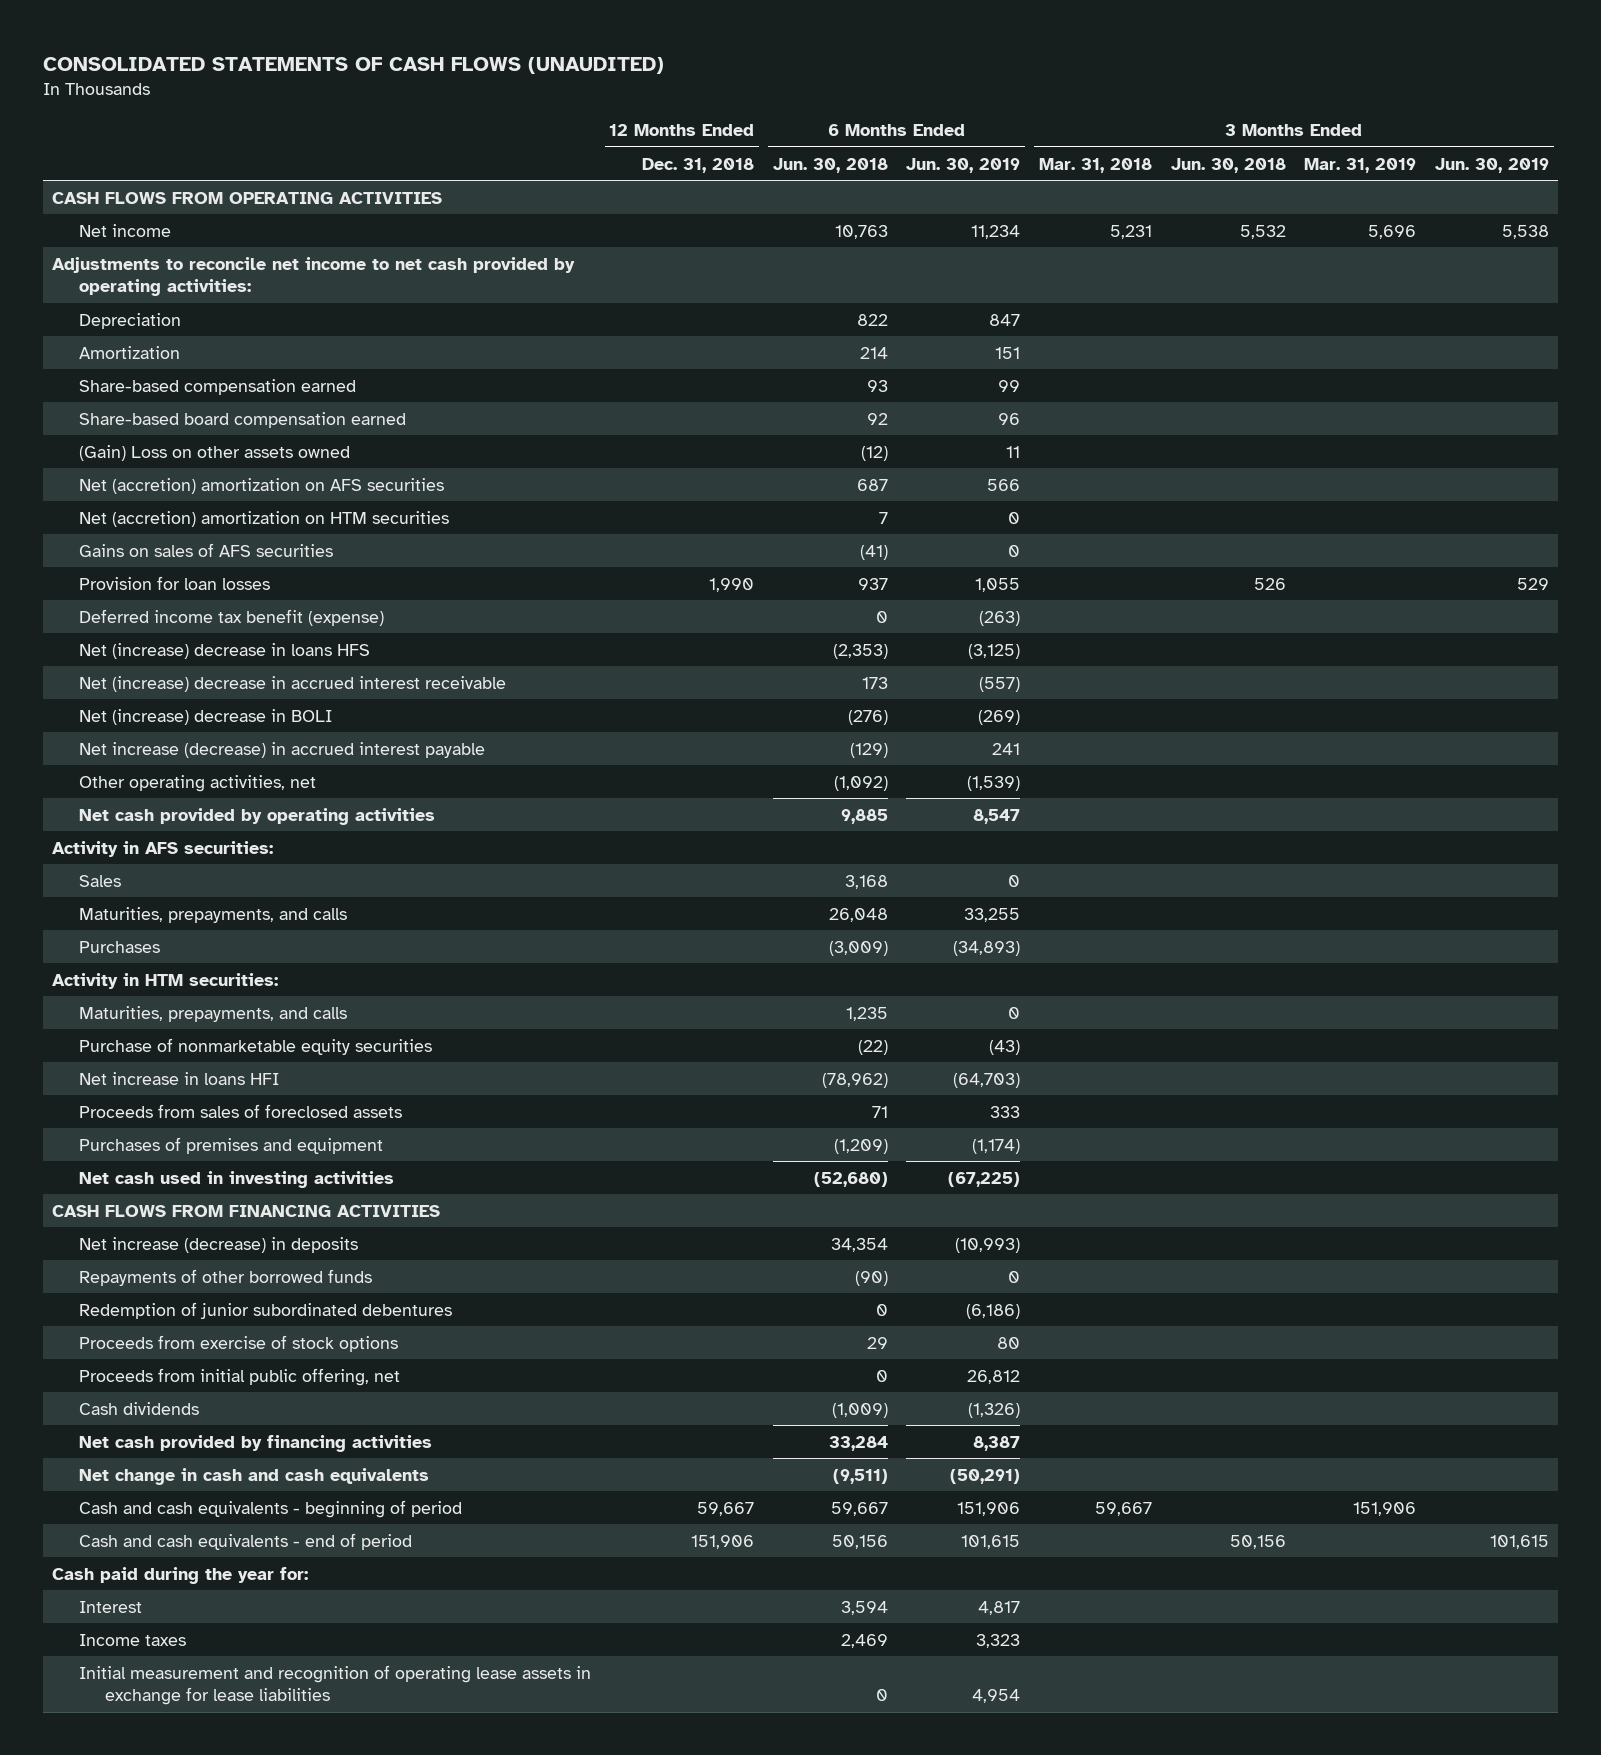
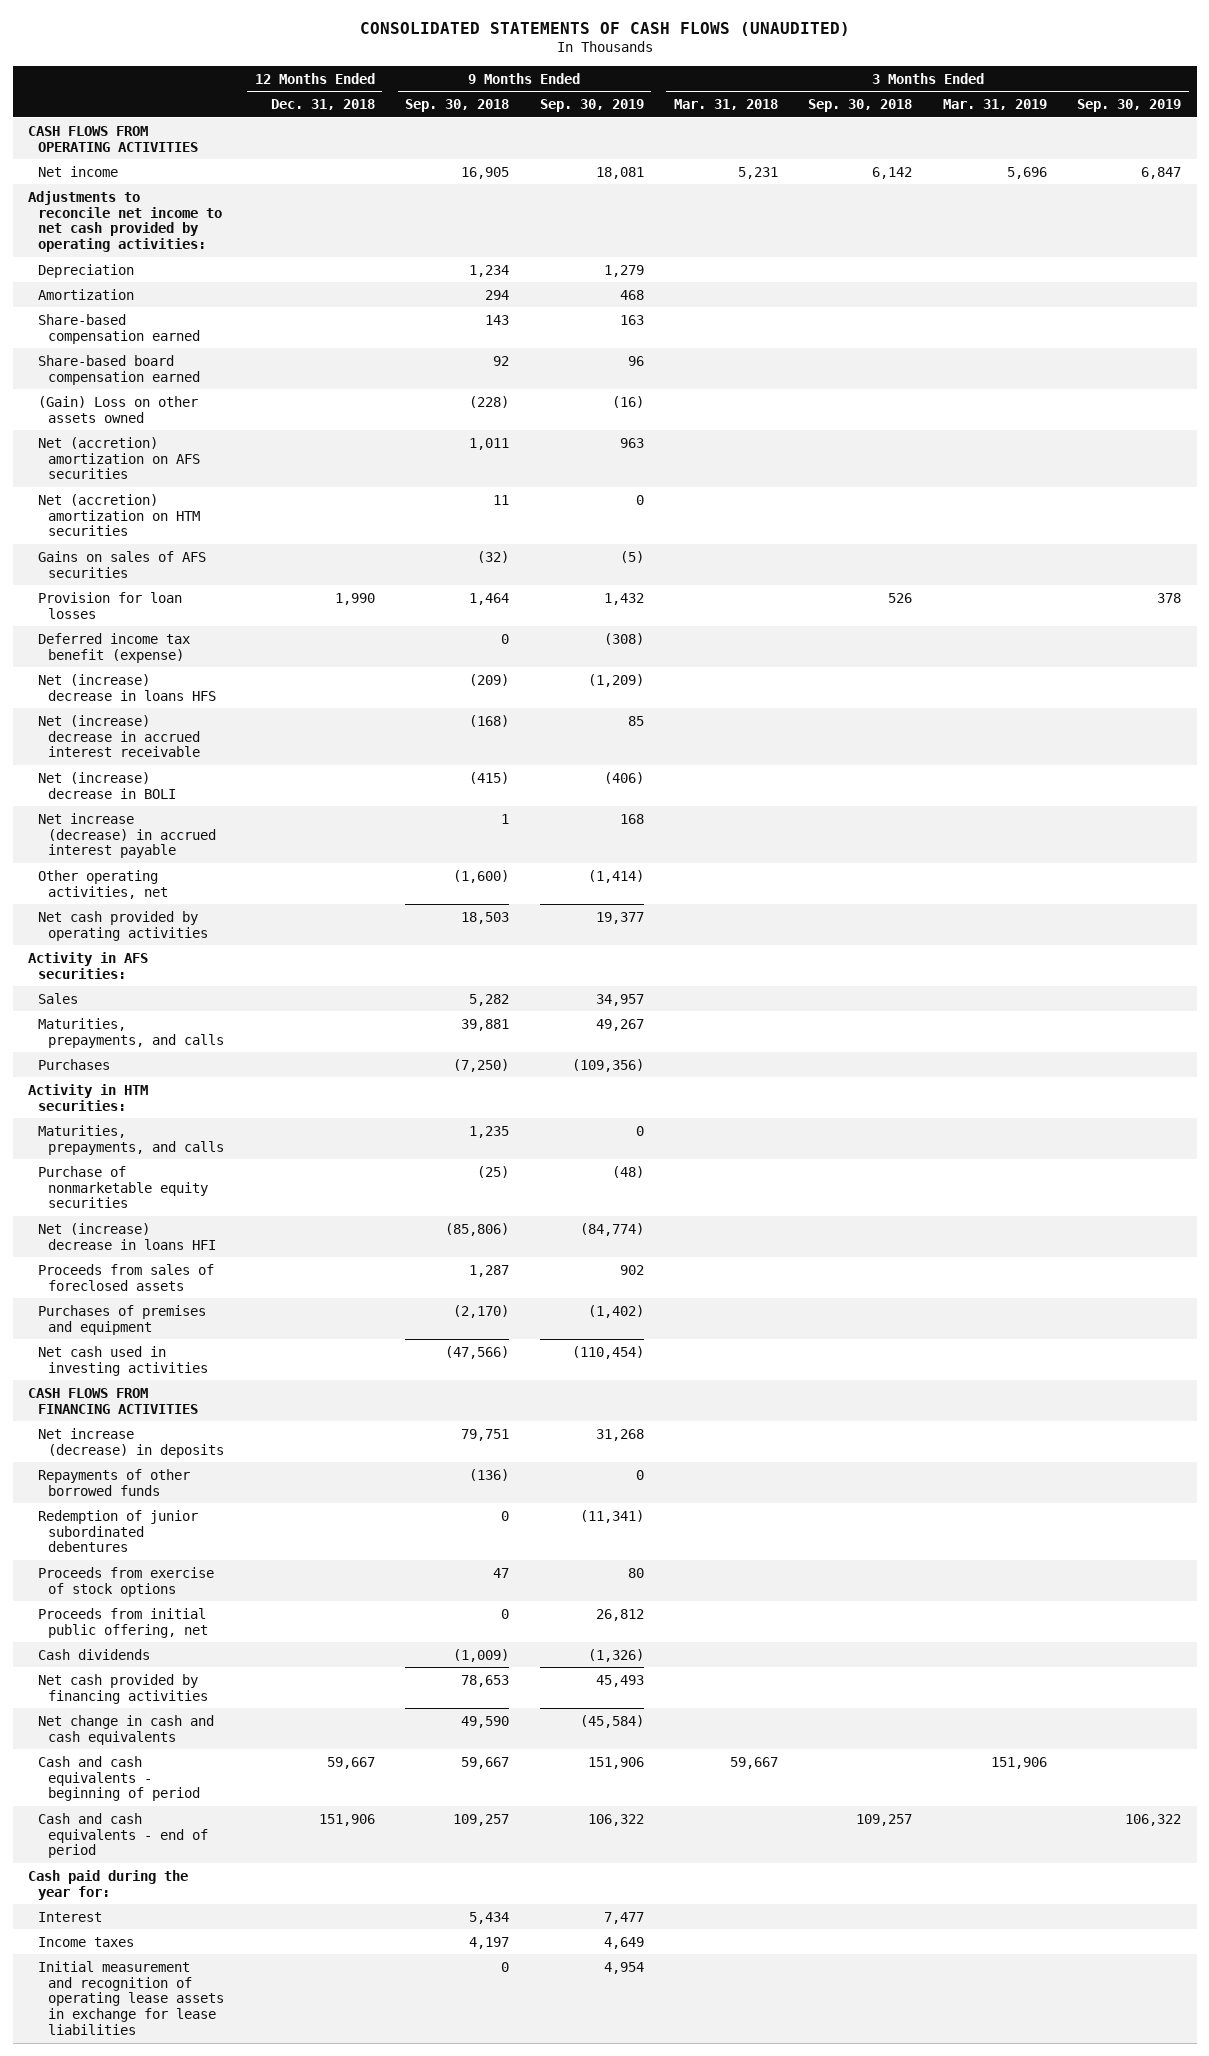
- | 12 Months Ended Dec. 31, 2018 | 6 Months Ended Jun. 30, 2018 | 6 Months Ended Jun. 30, 2019 | 3 Months Ended Mar. 31, 2018 | 3 Months Ended Jun. 30, 2018 | 3 Months Ended Mar. 31, 2019 | 3 Months Ended Jun. 30, 2019
+ | 12 Months Ended Dec. 31, 2018 | 9 Months Ended Sep. 30, 2018 | 9 Months Ended Sep. 30, 2019 | 3 Months Ended Mar. 31, 2018 | 3 Months Ended Sep. 30, 2018 | 3 Months Ended Mar. 31, 2019 | 3 Months Ended Sep. 30, 2019
- Net increase in loans HFI | | (78,962) | (64,703) | | | |
+ Net (increase) decrease in loans HFI | | (85,806) | (84,774) | | | |

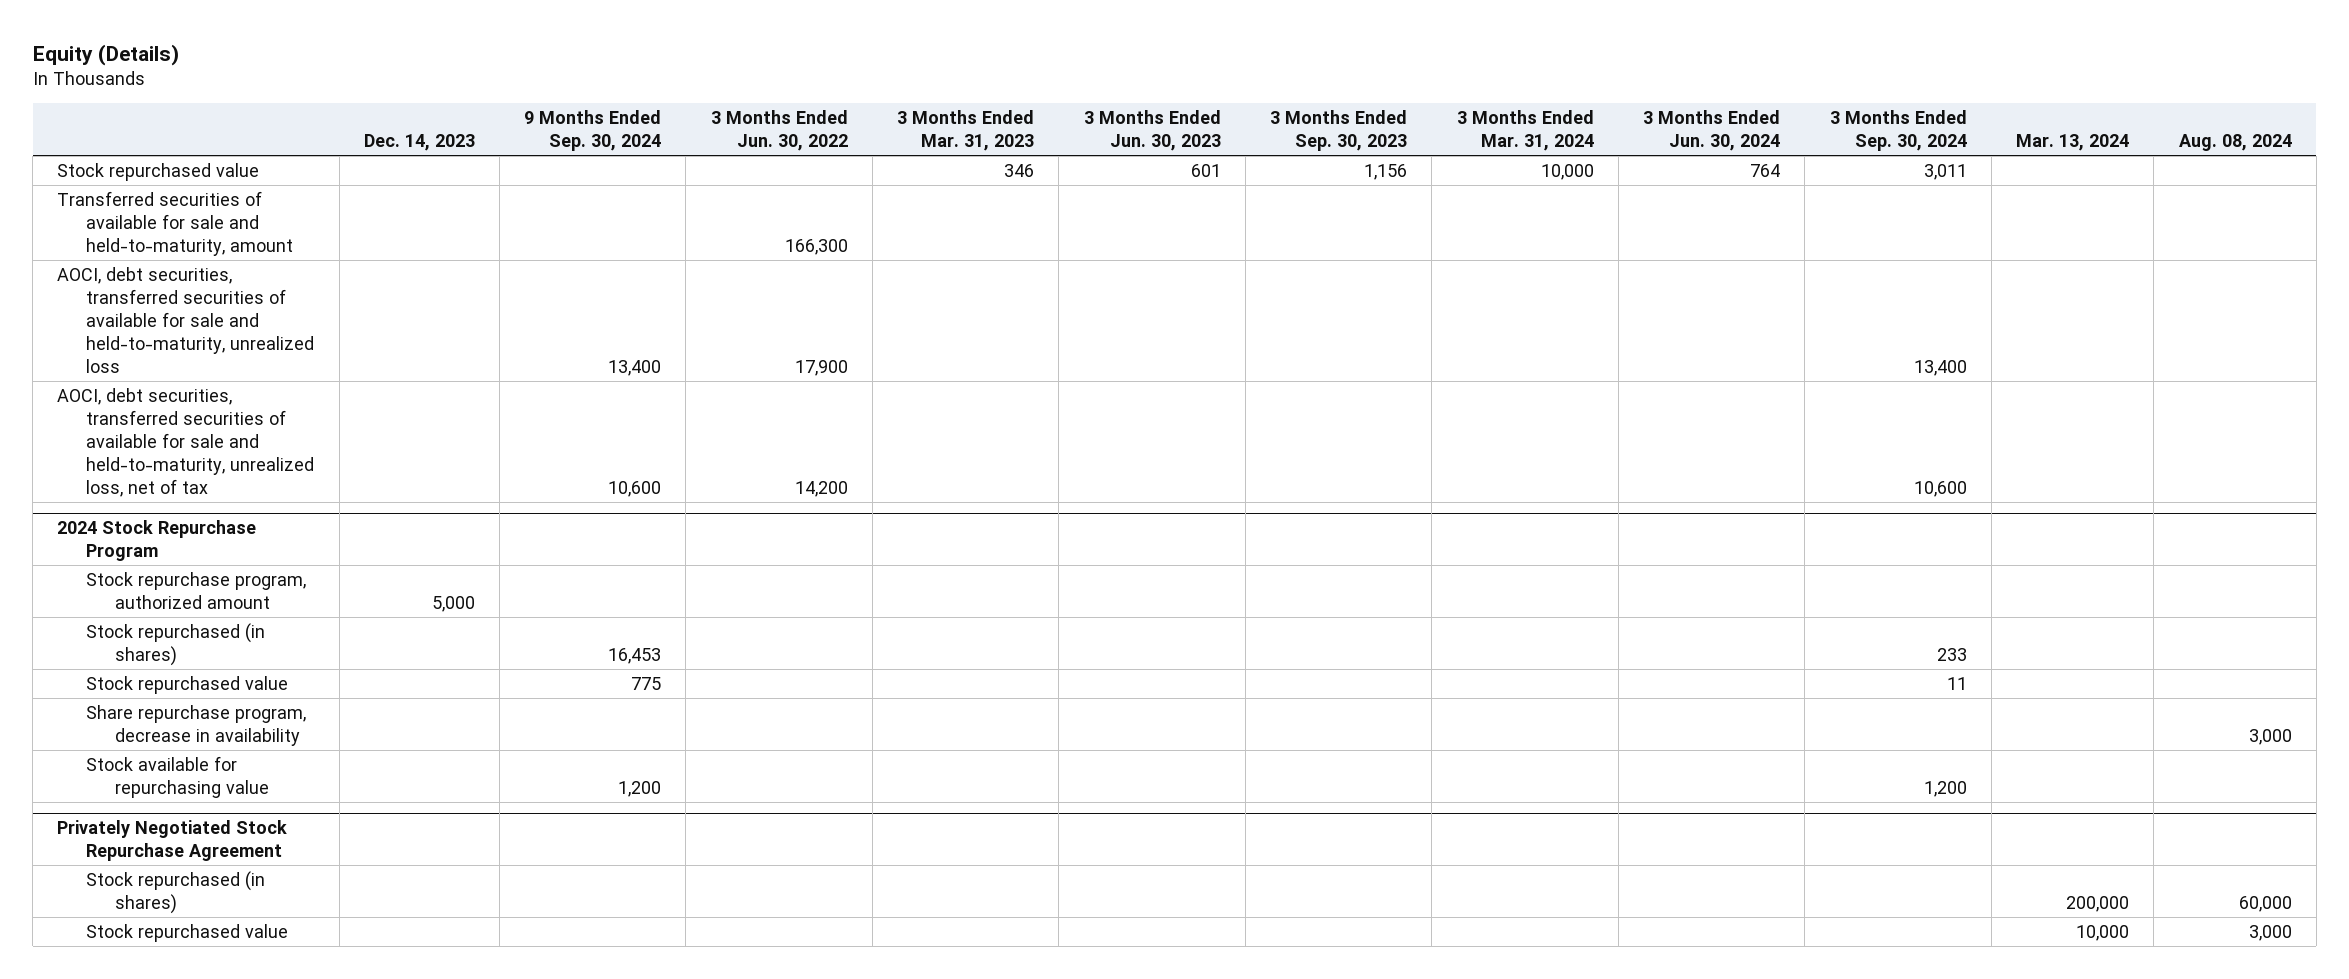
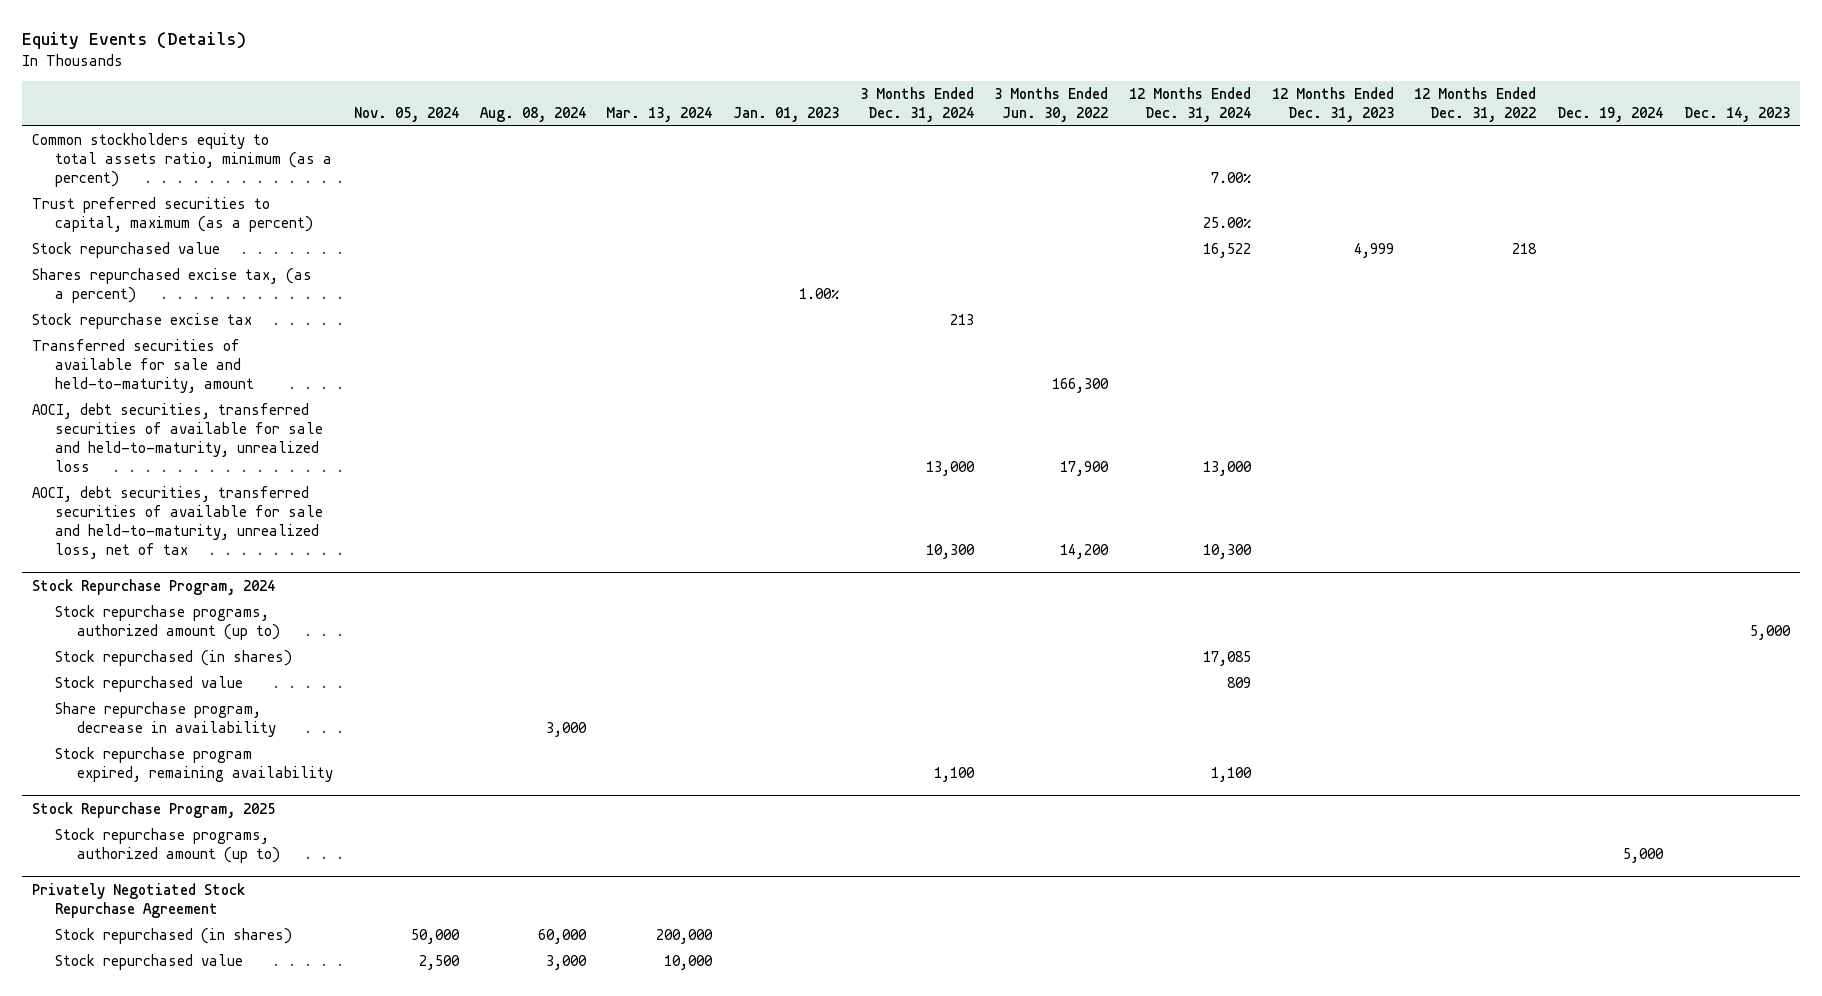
- Equity (Details)
+ Equity Events (Details)
- | Dec. 14, 2023 | 9 Months Ended Sep. 30, 2024 | 3 Months Ended Jun. 30, 2022 | 3 Months Ended Mar. 31, 2023 | 3 Months Ended Jun. 30, 2023 | 3 Months Ended Sep. 30, 2023 | 3 Months Ended Mar. 31, 2024 | 3 Months Ended Jun. 30, 2024 | 3 Months Ended Sep. 30, 2024 | Mar. 13, 2024 | Aug. 08, 2024
+ | Nov. 05, 2024 | Aug. 08, 2024 | Mar. 13, 2024 | Jan. 01, 2023 | 3 Months Ended Dec. 31, 2024 | 3 Months Ended Jun. 30, 2022 | 12 Months Ended Dec. 31, 2024 | 12 Months Ended Dec. 31, 2023 | 12 Months Ended Dec. 31, 2022 | Dec. 19, 2024 | Dec. 14, 2023
+ Common stockholders equity to total assets ratio, minimum (as a percent) | | | | | | | 7.00% | | | |
+ Trust preferred securities to capital, maximum (as a percent) | | | | | | | 25.00% | | | |
+ Shares repurchased excise tax, (as a percent) | | | | 1.00% | | | | | | |
+ Stock repurchase excise tax | | | | | 213 | | | | | |
- 2024 Stock Repurchase Program
- Stock repurchase program, authorized amount | 5,000 | | | | | | | | | |
+ Stock Repurchase Program, 2024
+ Stock repurchase programs, authorized amount (up to) | | | | | | | | | | | 5,000
- Stock available for repurchasing value | | 1,200 | | | | | | | 1,200 | |
+ Stock repurchase program expired, remaining availability | | | | | 1,100 | | 1,100 | | | |
+ Stock Repurchase Program, 2025
+ Stock repurchase programs, authorized amount (up to) | | | | | | | | | | 5,000 |

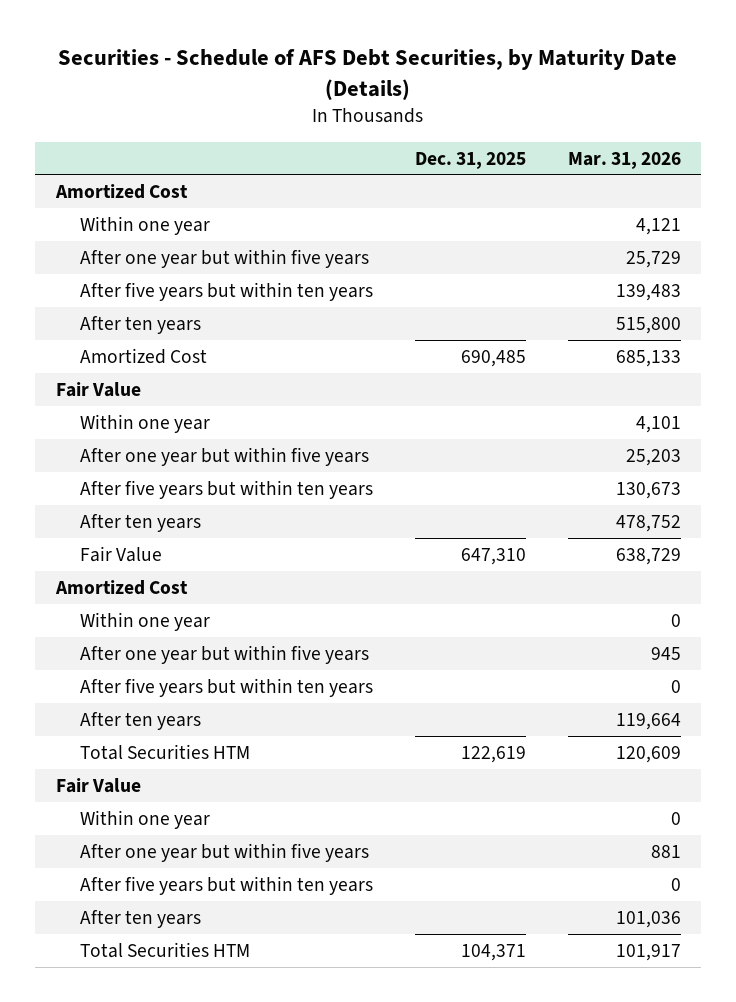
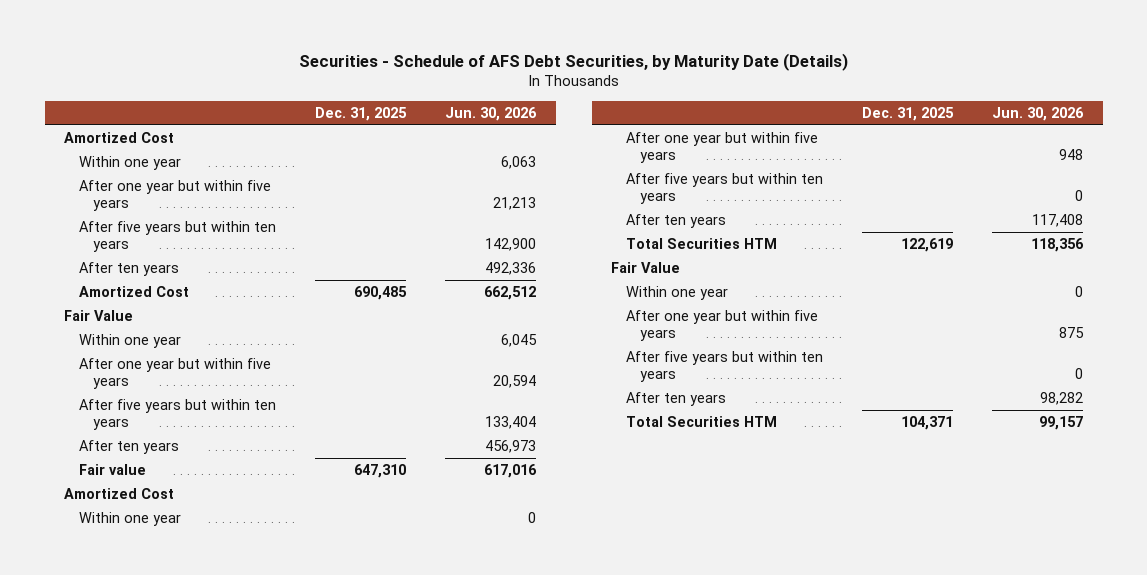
- | Dec. 31, 2025 | Mar. 31, 2026
+ | Dec. 31, 2025 | Jun. 30, 2026
- Fair Value | 647,310 | 638,729
+ Fair value | 647,310 | 617,016

